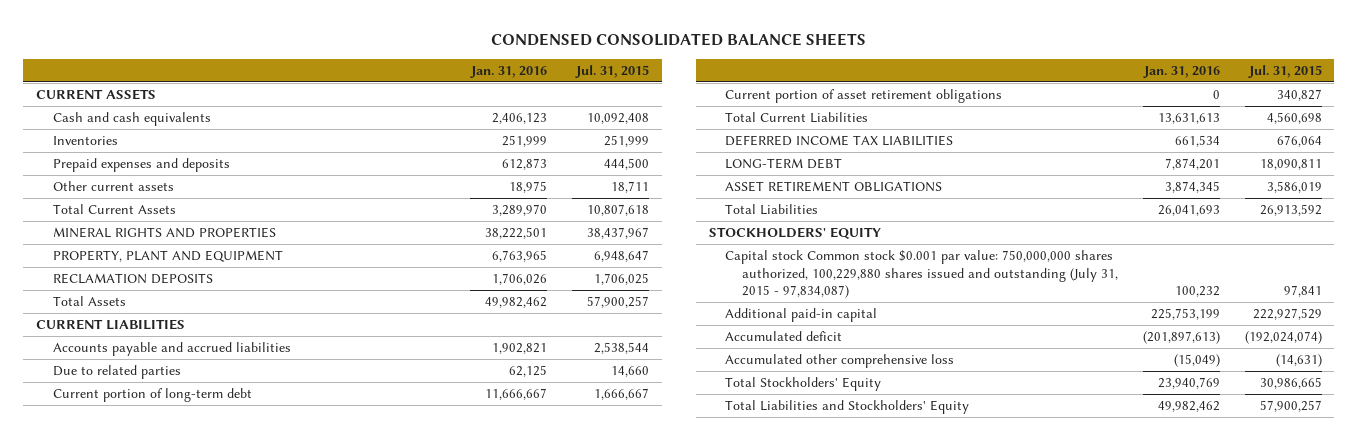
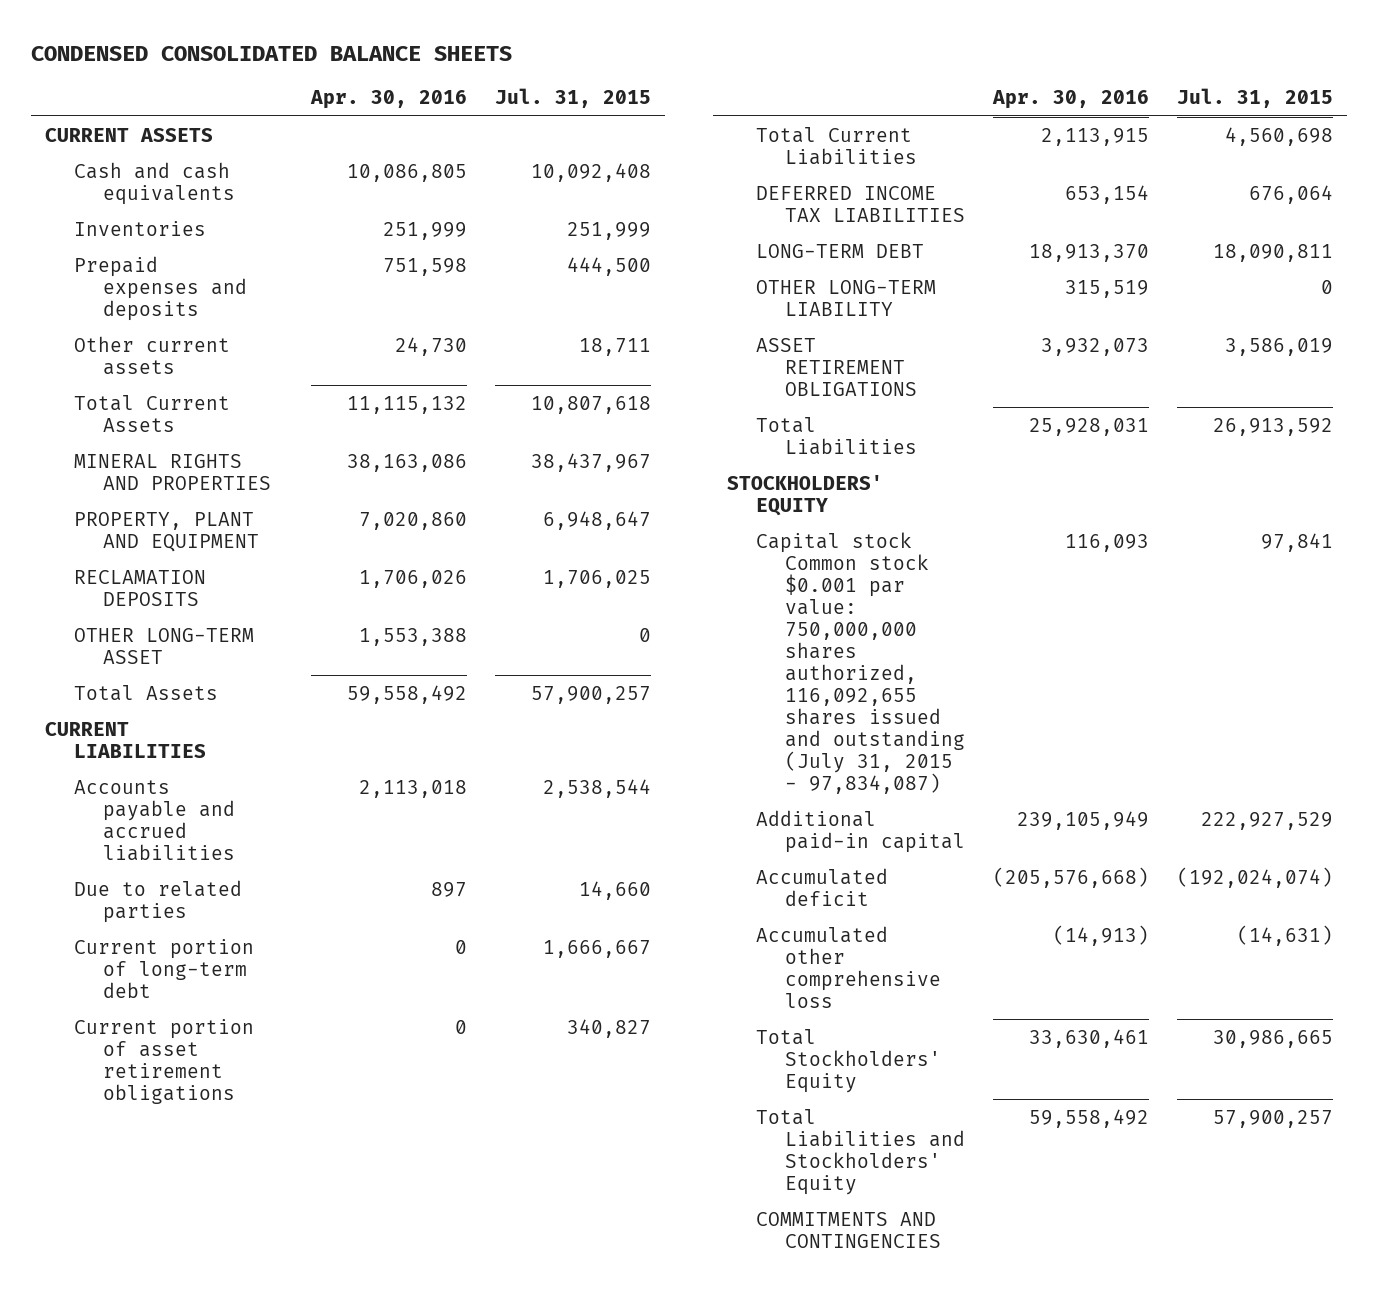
- | Jan. 31, 2016 | Jul. 31, 2015
+ | Apr. 30, 2016 | Jul. 31, 2015
+ OTHER LONG-TERM ASSET | 1,553,388 | 0
+ OTHER LONG-TERM LIABILITY | 315,519 | 0
- Capital stock Common stock $0.001 par value: 750,000,000 shares authorized, 100,229,880 shares issued and outstanding (July 31, 2015 - 97,834,087) | 100,232 | 97,841
+ Capital stock Common stock $0.001 par value: 750,000,000 shares authorized, 116,092,655 shares issued and outstanding (July 31, 2015 - 97,834,087) | 116,093 | 97,841
+ COMMITMENTS AND CONTINGENCIES

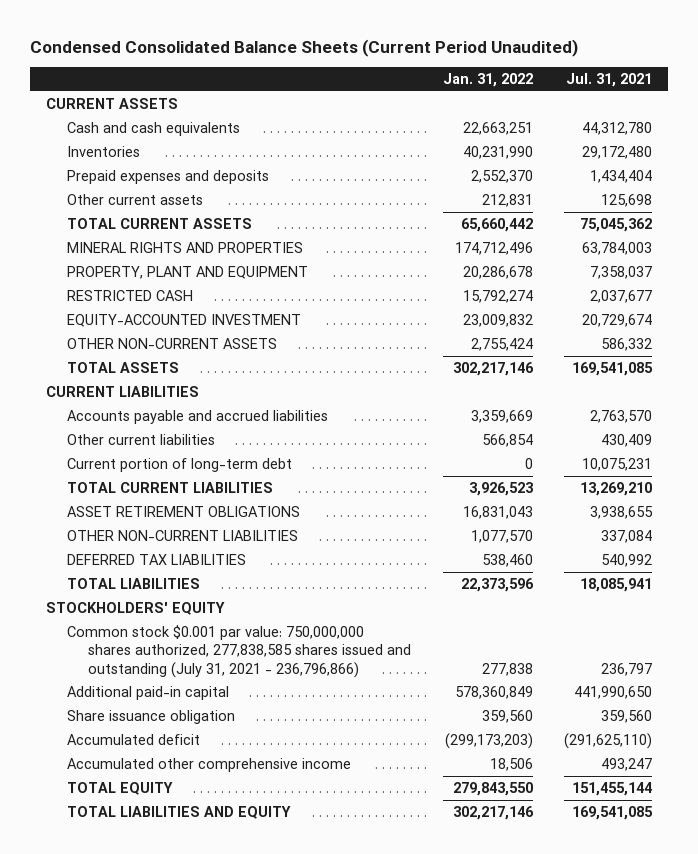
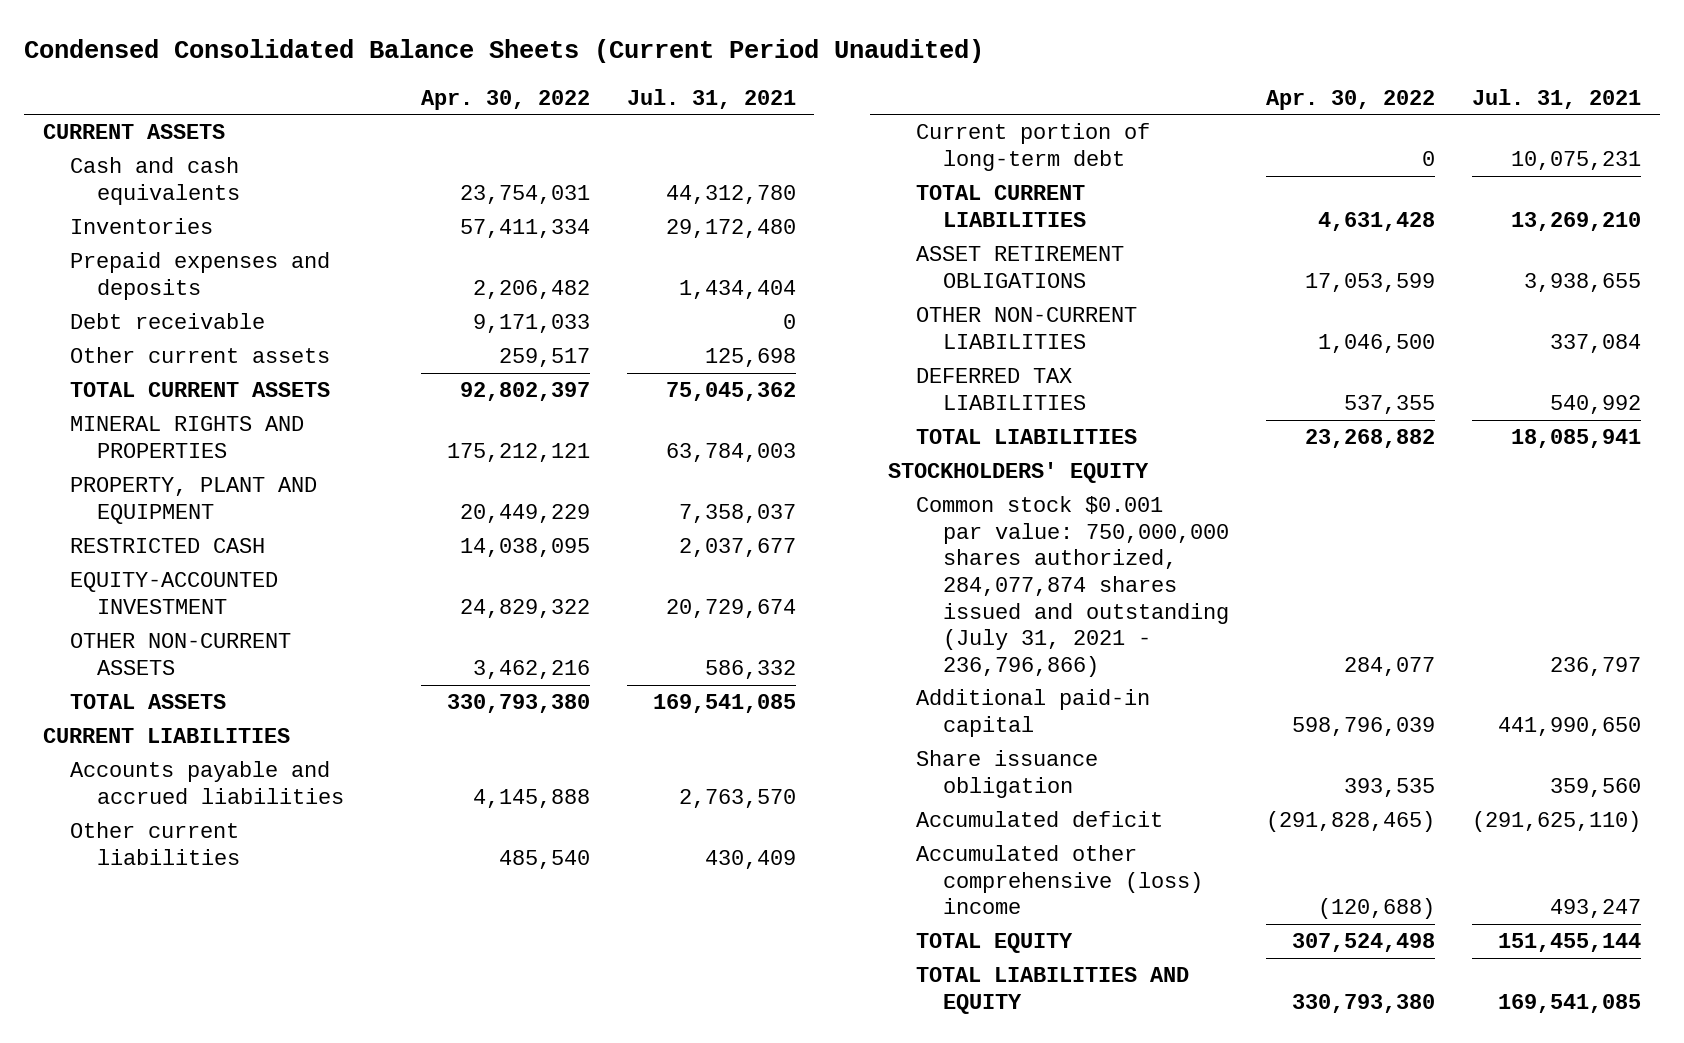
- | Jan. 31, 2022 | Jul. 31, 2021
+ | Apr. 30, 2022 | Jul. 31, 2021
+ Debt receivable | 9,171,033 | 0
- Common stock $0.001 par value: 750,000,000 shares authorized, 277,838,585 shares issued and outstanding (July 31, 2021 - 236,796,866) | 277,838 | 236,797
+ Common stock $0.001 par value: 750,000,000 shares authorized, 284,077,874 shares issued and outstanding (July 31, 2021 - 236,796,866) | 284,077 | 236,797
- Accumulated other comprehensive income | 18,506 | 493,247
+ Accumulated other comprehensive (loss) income | (120,688) | 493,247

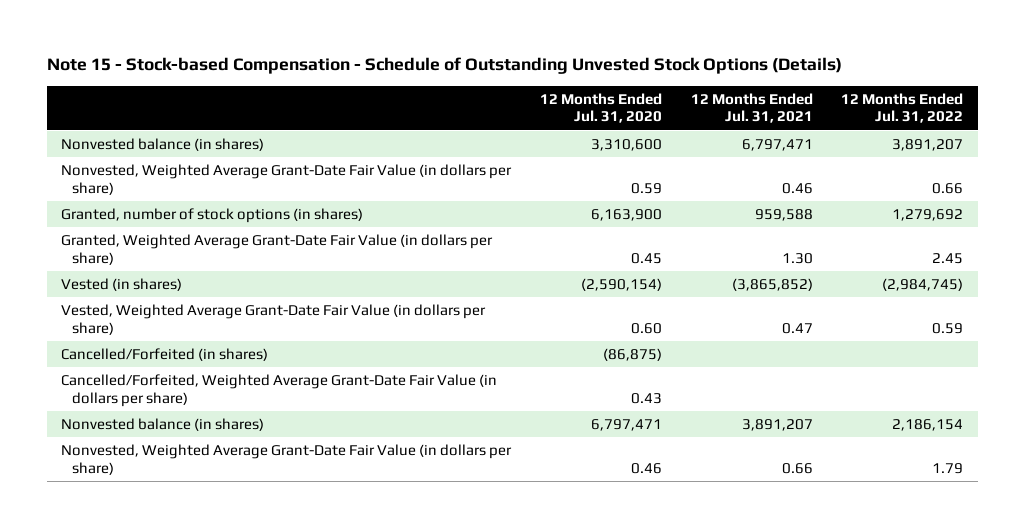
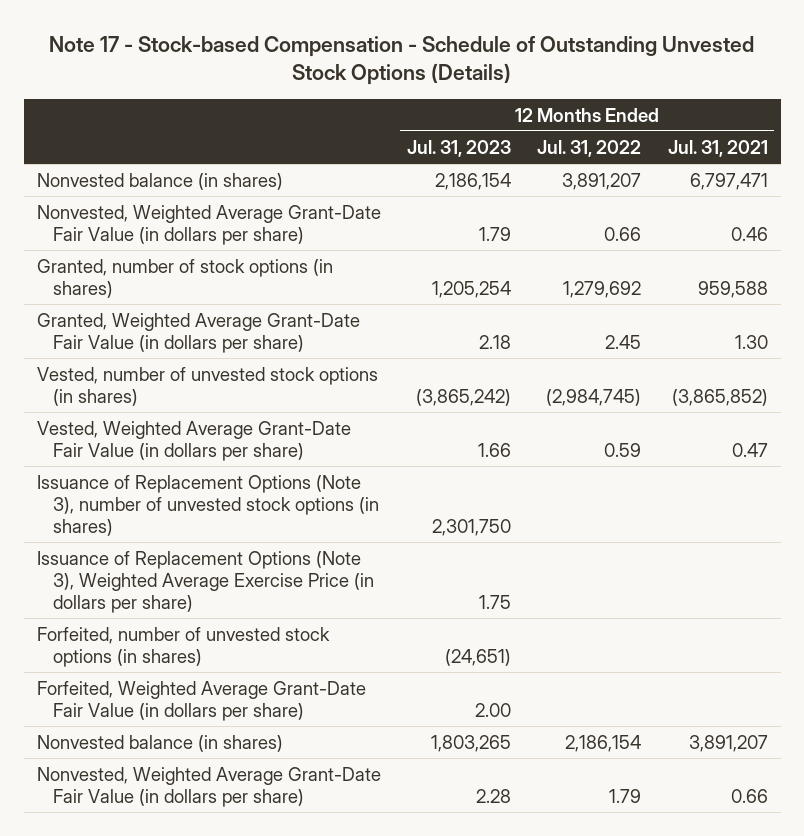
- Note 15 - Stock-based Compensation - Schedule of Outstanding Unvested Stock Options (Details)
+ Note 17 - Stock-based Compensation - Schedule of Outstanding Unvested Stock Options (Details)
- | 12 Months Ended Jul. 31, 2020 | 12 Months Ended Jul. 31, 2021 | 12 Months Ended Jul. 31, 2022
+ | 12 Months Ended Jul. 31, 2023 | 12 Months Ended Jul. 31, 2022 | 12 Months Ended Jul. 31, 2021
- Vested (in shares) | (2,590,154) | (3,865,852) | (2,984,745)
+ Vested, number of unvested stock options (in shares) | (3,865,242) | (2,984,745) | (3,865,852)
- Cancelled/Forfeited (in shares) | (86,875) | |
- Cancelled/Forfeited, Weighted Average Grant-Date Fair Value (in dollars per share) | 0.43 | |
+ Issuance of Replacement Options (Note 3), number of unvested stock options (in shares) | 2,301,750 | |
+ Issuance of Replacement Options (Note 3), Weighted Average Exercise Price (in dollars per share) | 1.75 | |
+ Forfeited, number of unvested stock options (in shares) | (24,651) | |
+ Forfeited, Weighted Average Grant-Date Fair Value (in dollars per share) | 2.00 | |

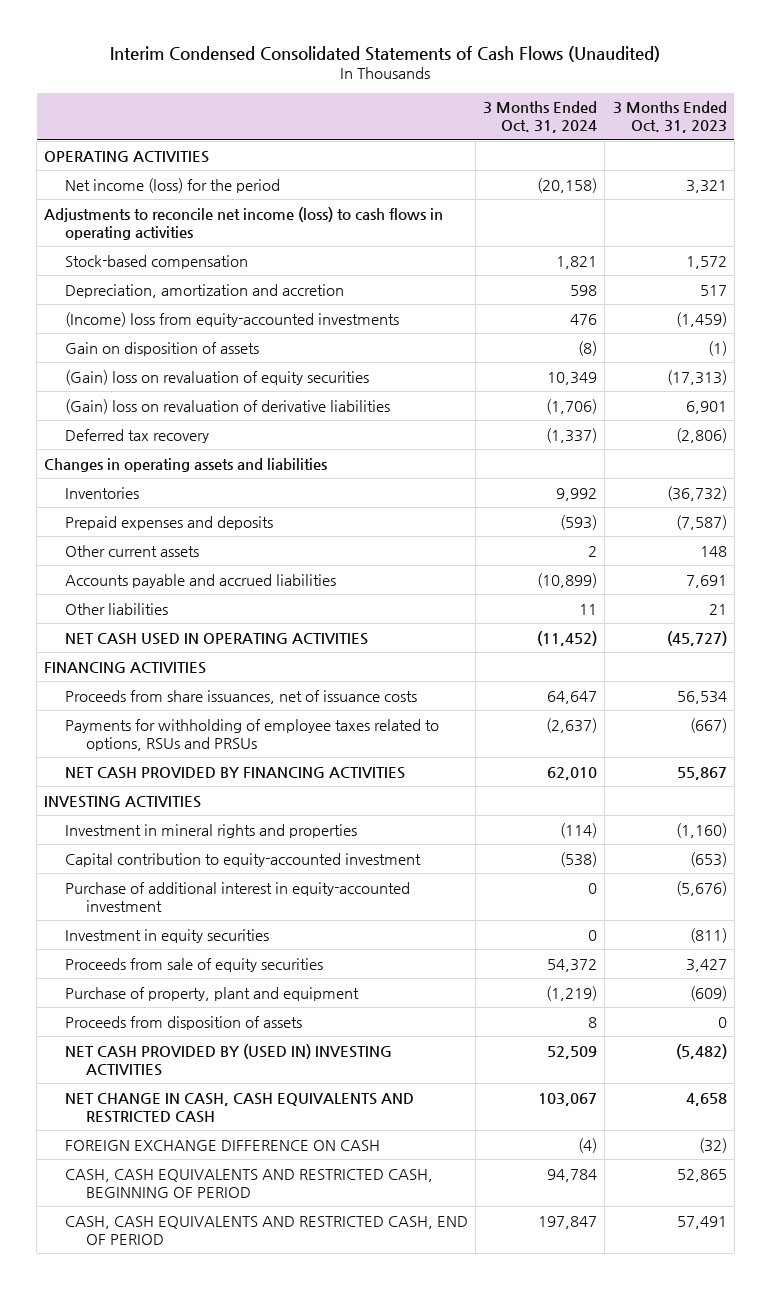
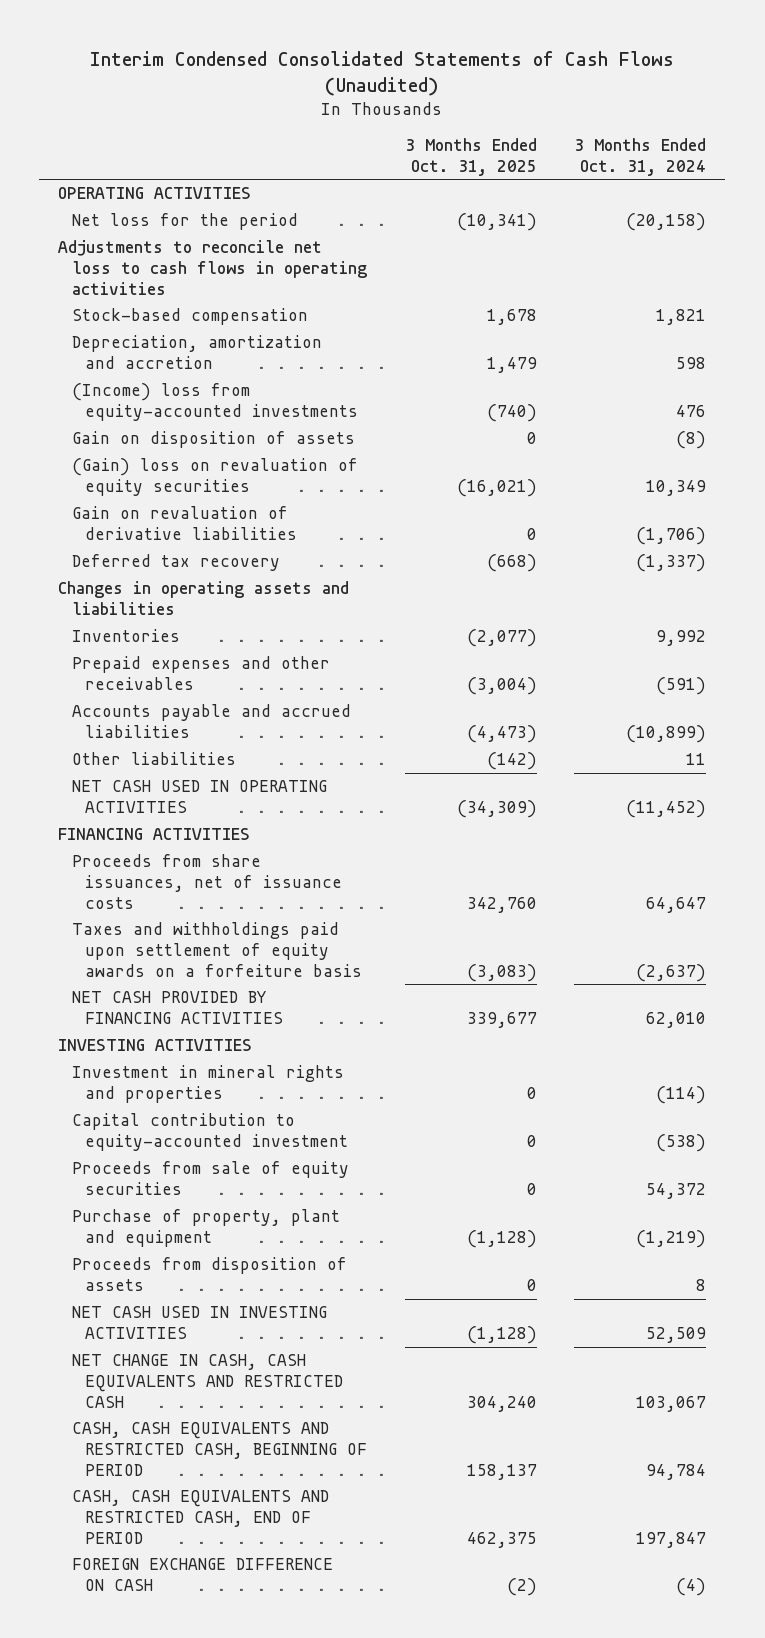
- | 3 Months Ended Oct. 31, 2024 | 3 Months Ended Oct. 31, 2023
+ | 3 Months Ended Oct. 31, 2025 | 3 Months Ended Oct. 31, 2024
- Net income (loss) for the period | (20,158) | 3,321
- Adjustments to reconcile net income (loss) to cash flows in operating activities
+ Net loss for the period | (10,341) | (20,158)
+ Adjustments to reconcile net loss to cash flows in operating activities
- (Gain) loss on revaluation of derivative liabilities | (1,706) | 6,901
+ Gain on revaluation of derivative liabilities | 0 | (1,706)
- Prepaid expenses and deposits | (593) | (7,587)
- Other current assets | 2 | 148
+ Prepaid expenses and other receivables | (3,004) | (591)
- Payments for withholding of employee taxes related to options, RSUs and PRSUs | (2,637) | (667)
+ Taxes and withholdings paid upon settlement of equity awards on a forfeiture basis | (3,083) | (2,637)
- Purchase of additional interest in equity-accounted investment | 0 | (5,676)
- Investment in equity securities | 0 | (811)
- NET CASH PROVIDED BY (USED IN) INVESTING ACTIVITIES | 52,509 | (5,482)
+ NET CASH USED IN INVESTING ACTIVITIES | (1,128) | 52,509
moved down: FOREIGN EXCHANGE DIFFERENCE ON CASH | (2) | (4)

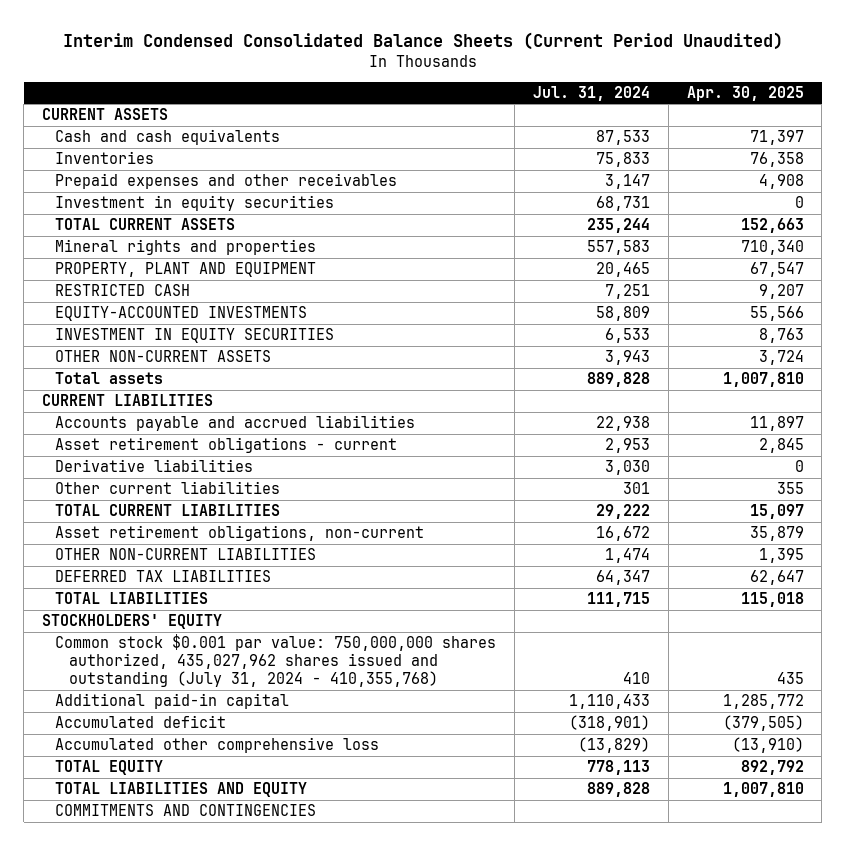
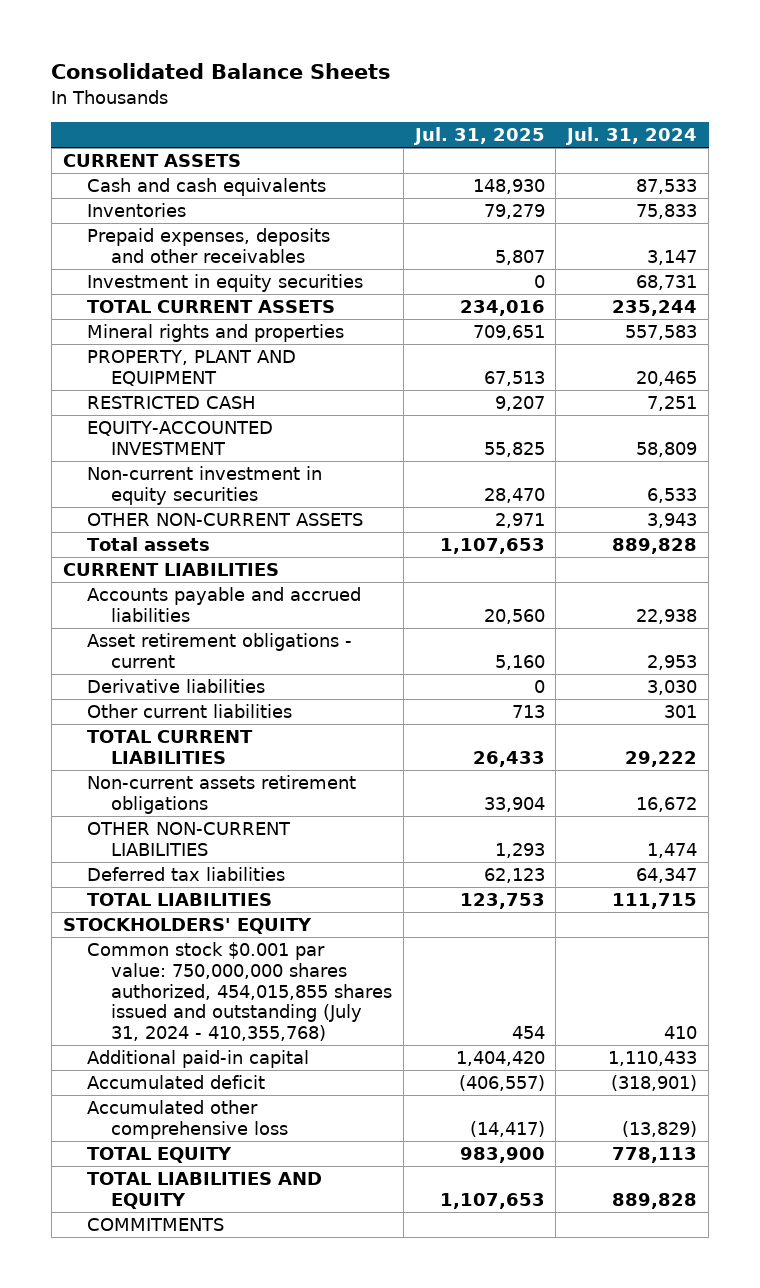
- Interim Condensed Consolidated Balance Sheets (Current Period Unaudited)
+ Consolidated Balance Sheets
- | Jul. 31, 2024 | Apr. 30, 2025
+ | Jul. 31, 2025 | Jul. 31, 2024
- Prepaid expenses and other receivables | 3,147 | 4,908
+ Prepaid expenses, deposits and other receivables | 5,807 | 3,147
- EQUITY-ACCOUNTED INVESTMENTS | 58,809 | 55,566
- INVESTMENT IN EQUITY SECURITIES | 6,533 | 8,763
+ EQUITY-ACCOUNTED INVESTMENT | 55,825 | 58,809
+ Non-current investment in equity securities | 28,470 | 6,533
- Asset retirement obligations, non-current | 16,672 | 35,879
+ Non-current assets retirement obligations | 33,904 | 16,672
- DEFERRED TAX LIABILITIES | 64,347 | 62,647
+ Deferred tax liabilities | 62,123 | 64,347
- Common stock $0.001 par value: 750,000,000 shares authorized, 435,027,962 shares issued and outstanding (July 31, 2024 - 410,355,768) | 410 | 435
+ Common stock $0.001 par value: 750,000,000 shares authorized, 454,015,855 shares issued and outstanding (July 31, 2024 - 410,355,768) | 454 | 410
- COMMITMENTS AND CONTINGENCIES
+ COMMITMENTS

